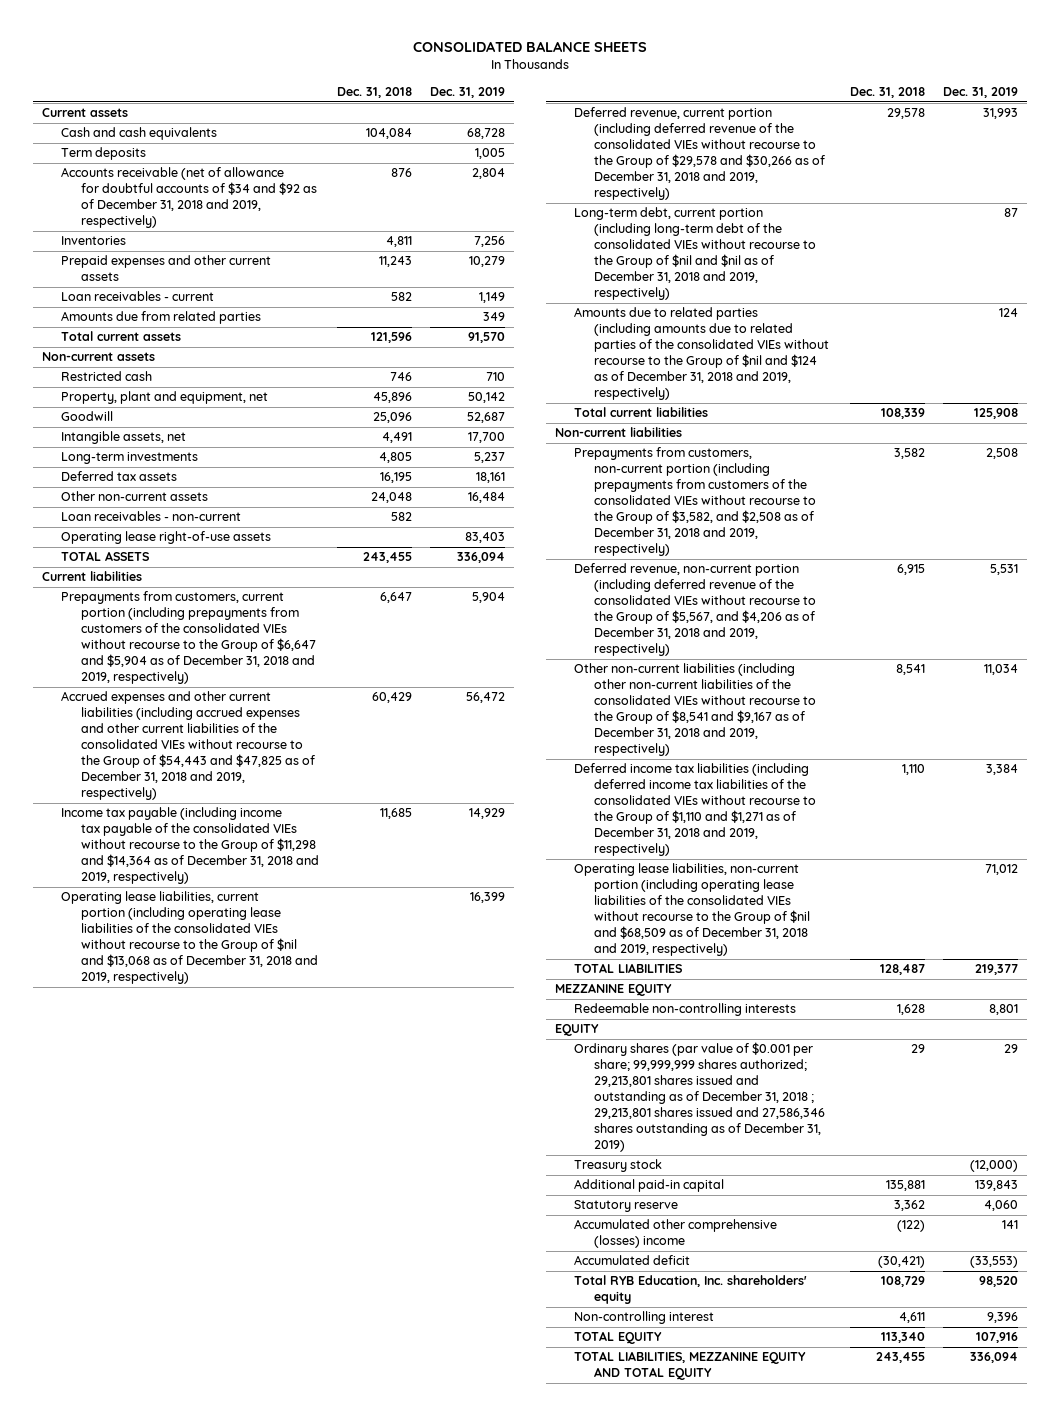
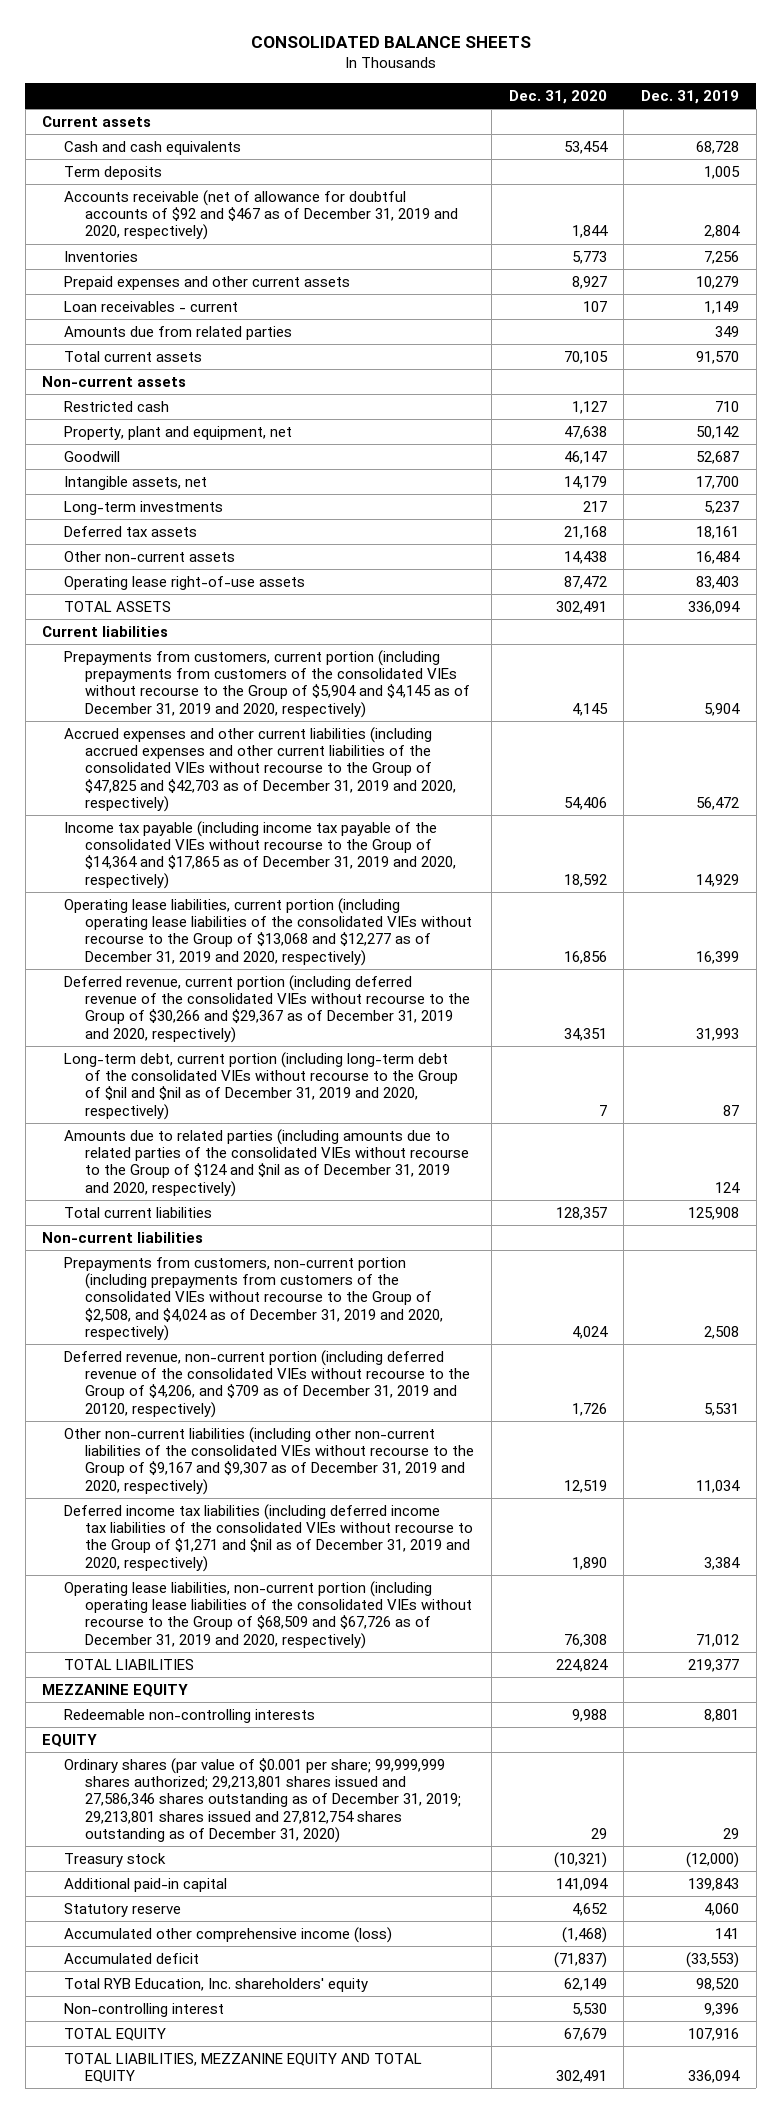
- | Dec. 31, 2018 | Dec. 31, 2019
+ | Dec. 31, 2020 | Dec. 31, 2019
- Accounts receivable (net of allowance for doubtful accounts of $34 and $92 as of December 31, 2018 and 2019, respectively) | 876 | 2,804
+ Accounts receivable (net of allowance for doubtful accounts of $92 and $467 as of December 31, 2019 and 2020, respectively) | 1,844 | 2,804
- Loan receivables - non-current | 582 |
- Prepayments from customers, current portion (including prepayments from customers of the consolidated VIEs without recourse to the Group of $6,647 and $5,904 as of December 31, 2018 and 2019, respectively) | 6,647 | 5,904
- Accrued expenses and other current liabilities (including accrued expenses and other current liabilities of the consolidated VIEs without recourse to the Group of $54,443 and $47,825 as of December 31, 2018 and 2019, respectively) | 60,429 | 56,472
- Income tax payable (including income tax payable of the consolidated VIEs without recourse to the Group of $11,298 and $14,364 as of December 31, 2018 and 2019, respectively) | 11,685 | 14,929
- Operating lease liabilities, current portion (including operating lease liabilities of the consolidated VIEs without recourse to the Group of $nil and $13,068 as of December 31, 2018 and 2019, respectively) | | 16,399
- Deferred revenue, current portion (including deferred revenue of the consolidated VIEs without recourse to the Group of $29,578 and $30,266 as of December 31, 2018 and 2019, respectively) | 29,578 | 31,993
- Long-term debt, current portion (including long-term debt of the consolidated VIEs without recourse to the Group of $nil and $nil as of December 31, 2018 and 2019, respectively) | | 87
- Amounts due to related parties (including amounts due to related parties of the consolidated VIEs without recourse to the Group of $nil and $124 as of December 31, 2018 and 2019, respectively) | | 124
+ Prepayments from customers, current portion (including prepayments from customers of the consolidated VIEs without recourse to the Group of $5,904 and $4,145 as of December 31, 2019 and 2020, respectively) | 4,145 | 5,904
+ Accrued expenses and other current liabilities (including accrued expenses and other current liabilities of the consolidated VIEs without recourse to the Group of $47,825 and $42,703 as of December 31, 2019 and 2020, respectively) | 54,406 | 56,472
+ Income tax payable (including income tax payable of the consolidated VIEs without recourse to the Group of $14,364 and $17,865 as of December 31, 2019 and 2020, respectively) | 18,592 | 14,929
+ Operating lease liabilities, current portion (including operating lease liabilities of the consolidated VIEs without recourse to the Group of $13,068 and $12,277 as of December 31, 2019 and 2020, respectively) | 16,856 | 16,399
+ Deferred revenue, current portion (including deferred revenue of the consolidated VIEs without recourse to the Group of $30,266 and $29,367 as of December 31, 2019 and 2020, respectively) | 34,351 | 31,993
+ Long-term debt, current portion (including long-term debt of the consolidated VIEs without recourse to the Group of $nil and $nil as of December 31, 2019 and 2020, respectively) | 7 | 87
+ Amounts due to related parties (including amounts due to related parties of the consolidated VIEs without recourse to the Group of $124 and $nil as of December 31, 2019 and 2020, respectively) | | 124
- Prepayments from customers, non-current portion (including prepayments from customers of the consolidated VIEs without recourse to the Group of $3,582, and $2,508 as of December 31, 2018 and 2019, respectively) | 3,582 | 2,508
- Deferred revenue, non-current portion (including deferred revenue of the consolidated VIEs without recourse to the Group of $5,567, and $4,206 as of December 31, 2018 and 2019, respectively) | 6,915 | 5,531
- Other non-current liabilities (including other non-current liabilities of the consolidated VIEs without recourse to the Group of $8,541 and $9,167 as of December 31, 2018 and 2019, respectively) | 8,541 | 11,034
- Deferred income tax liabilities (including deferred income tax liabilities of the consolidated VIEs without recourse to the Group of $1,110 and $1,271 as of December 31, 2018 and 2019, respectively) | 1,110 | 3,384
- Operating lease liabilities, non-current portion (including operating lease liabilities of the consolidated VIEs without recourse to the Group of $nil and $68,509 as of December 31, 2018 and 2019, respectively) | | 71,012
+ Prepayments from customers, non-current portion (including prepayments from customers of the consolidated VIEs without recourse to the Group of $2,508, and $4,024 as of December 31, 2019 and 2020, respectively) | 4,024 | 2,508
+ Deferred revenue, non-current portion (including deferred revenue of the consolidated VIEs without recourse to the Group of $4,206, and $709 as of December 31, 2019 and 20120, respectively) | 1,726 | 5,531
+ Other non-current liabilities (including other non-current liabilities of the consolidated VIEs without recourse to the Group of $9,167 and $9,307 as of December 31, 2019 and 2020, respectively) | 12,519 | 11,034
+ Deferred income tax liabilities (including deferred income tax liabilities of the consolidated VIEs without recourse to the Group of $1,271 and $nil as of December 31, 2019 and 2020, respectively) | 1,890 | 3,384
+ Operating lease liabilities, non-current portion (including operating lease liabilities of the consolidated VIEs without recourse to the Group of $68,509 and $67,726 as of December 31, 2019 and 2020, respectively) | 76,308 | 71,012
- Ordinary shares (par value of $0.001 per share; 99,999,999 shares authorized; 29,213,801 shares issued and outstanding as of December 31, 2018 ; 29,213,801 shares issued and 27,586,346 shares outstanding as of December 31, 2019) | 29 | 29
+ Ordinary shares (par value of $0.001 per share; 99,999,999 shares authorized; 29,213,801 shares issued and 27,586,346 shares outstanding as of December 31, 2019; 29,213,801 shares issued and 27,812,754 shares outstanding as of December 31, 2020) | 29 | 29
- Accumulated other comprehensive (losses) income | (122) | 141
+ Accumulated other comprehensive income (loss) | (1,468) | 141

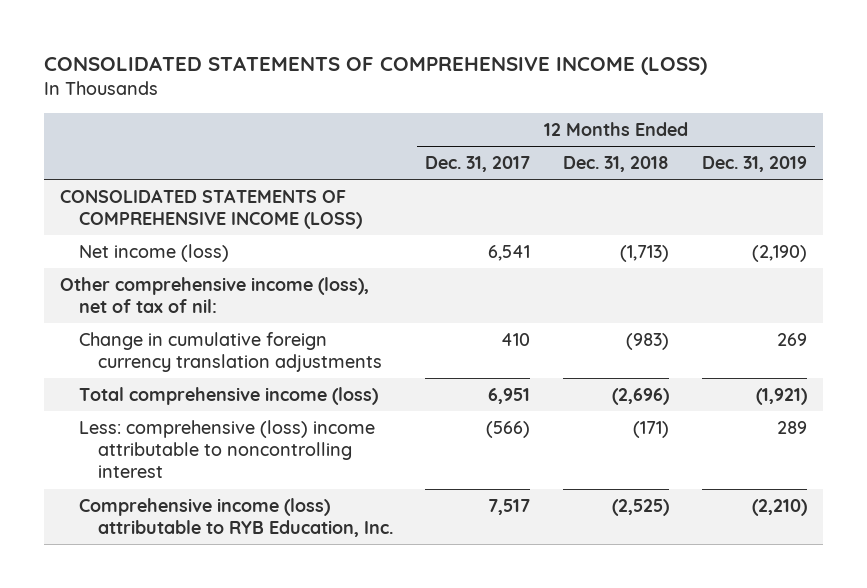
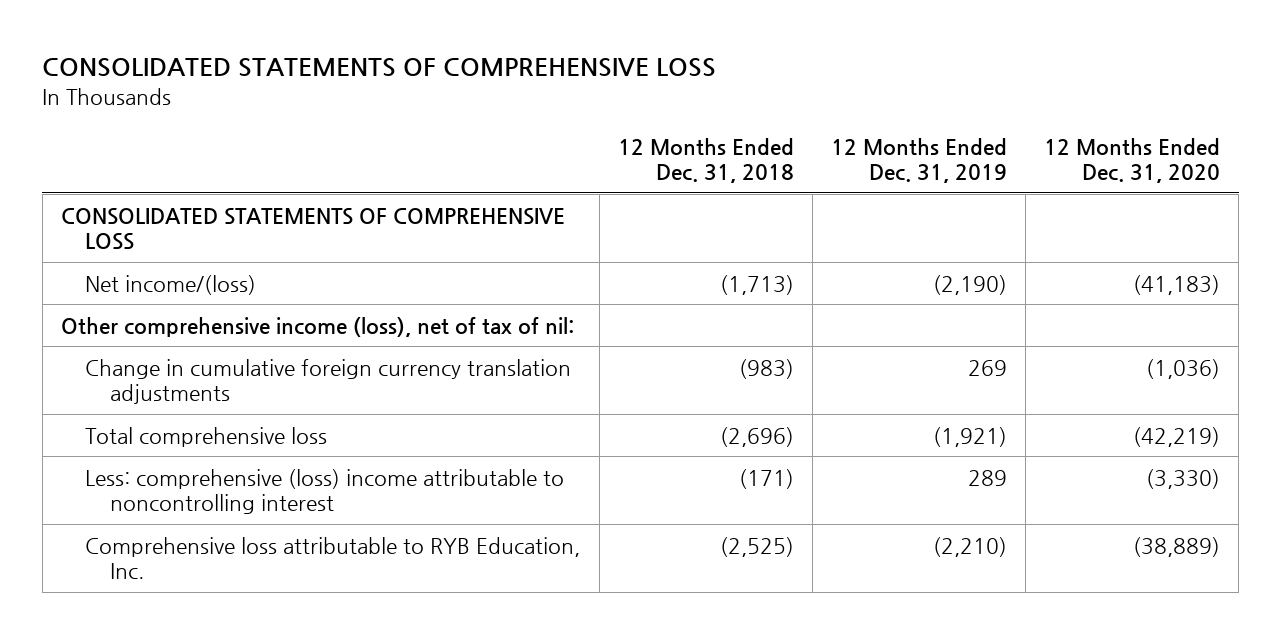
- CONSOLIDATED STATEMENTS OF COMPREHENSIVE INCOME (LOSS)
+ CONSOLIDATED STATEMENTS OF COMPREHENSIVE LOSS
- | 12 Months Ended Dec. 31, 2017 | 12 Months Ended Dec. 31, 2018 | 12 Months Ended Dec. 31, 2019
+ | 12 Months Ended Dec. 31, 2018 | 12 Months Ended Dec. 31, 2019 | 12 Months Ended Dec. 31, 2020
- CONSOLIDATED STATEMENTS OF COMPREHENSIVE INCOME (LOSS)
- Net income (loss) | 6,541 | (1,713) | (2,190)
+ CONSOLIDATED STATEMENTS OF COMPREHENSIVE LOSS
+ Net income/(loss) | (1,713) | (2,190) | (41,183)
- Total comprehensive income (loss) | 6,951 | (2,696) | (1,921)
+ Total comprehensive loss | (2,696) | (1,921) | (42,219)
- Comprehensive income (loss) attributable to RYB Education, Inc. | 7,517 | (2,525) | (2,210)
+ Comprehensive loss attributable to RYB Education, Inc. | (2,525) | (2,210) | (38,889)

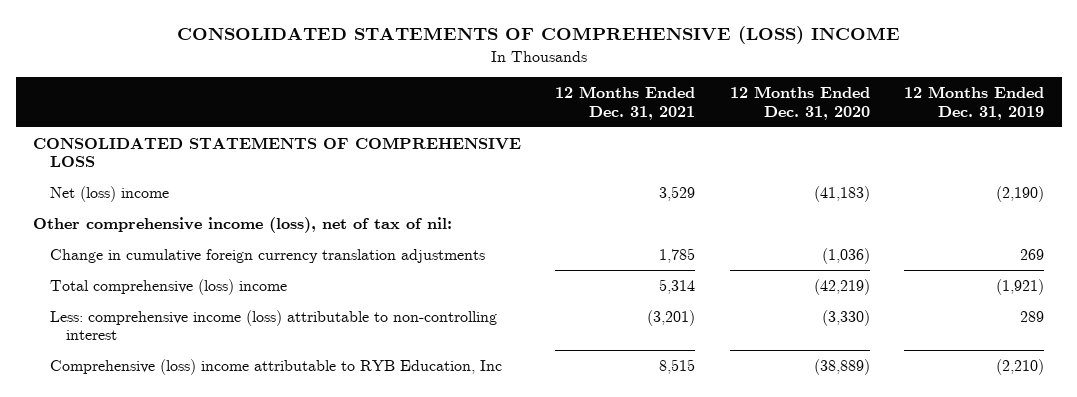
- CONSOLIDATED STATEMENTS OF COMPREHENSIVE LOSS
+ CONSOLIDATED STATEMENTS OF COMPREHENSIVE (LOSS) INCOME
- | 12 Months Ended Dec. 31, 2018 | 12 Months Ended Dec. 31, 2019 | 12 Months Ended Dec. 31, 2020
+ | 12 Months Ended Dec. 31, 2021 | 12 Months Ended Dec. 31, 2020 | 12 Months Ended Dec. 31, 2019
- Net income/(loss) | (1,713) | (2,190) | (41,183)
+ Net (loss) income | 3,529 | (41,183) | (2,190)
- Total comprehensive loss | (2,696) | (1,921) | (42,219)
- Less: comprehensive (loss) income attributable to noncontrolling interest | (171) | 289 | (3,330)
- Comprehensive loss attributable to RYB Education, Inc. | (2,525) | (2,210) | (38,889)
+ Total comprehensive (loss) income | 5,314 | (42,219) | (1,921)
+ Less: comprehensive income (loss) attributable to non-controlling interest | (3,201) | (3,330) | 289
+ Comprehensive (loss) income attributable to RYB Education, Inc | 8,515 | (38,889) | (2,210)

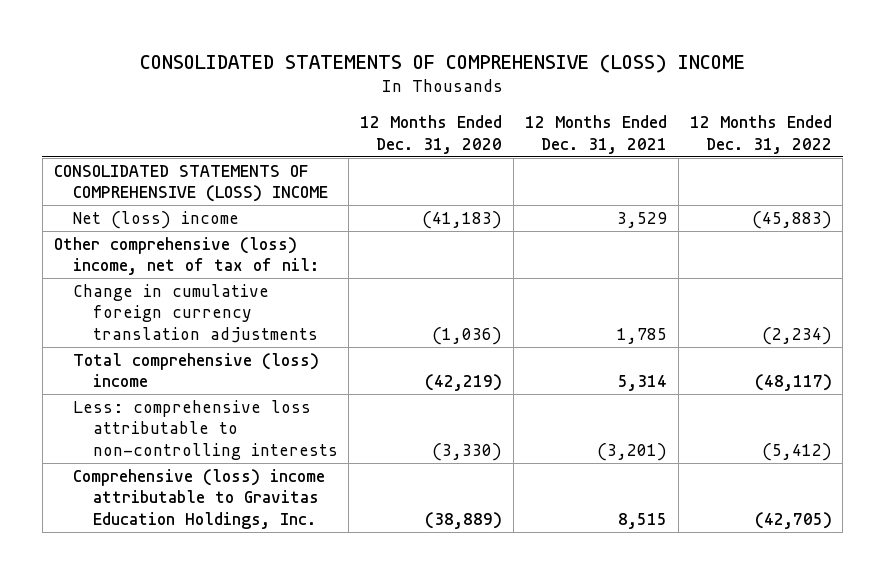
- | 12 Months Ended Dec. 31, 2021 | 12 Months Ended Dec. 31, 2020 | 12 Months Ended Dec. 31, 2019
+ | 12 Months Ended Dec. 31, 2020 | 12 Months Ended Dec. 31, 2021 | 12 Months Ended Dec. 31, 2022
- CONSOLIDATED STATEMENTS OF COMPREHENSIVE LOSS
+ CONSOLIDATED STATEMENTS OF COMPREHENSIVE (LOSS) INCOME
- Other comprehensive income (loss), net of tax of nil:
+ Other comprehensive (loss) income, net of tax of nil:
- Less: comprehensive income (loss) attributable to non-controlling interest | (3,201) | (3,330) | 289
- Comprehensive (loss) income attributable to RYB Education, Inc | 8,515 | (38,889) | (2,210)
+ Less: comprehensive loss attributable to non-controlling interests | (3,330) | (3,201) | (5,412)
+ Comprehensive (loss) income attributable to Gravitas Education Holdings, Inc. | (38,889) | 8,515 | (42,705)

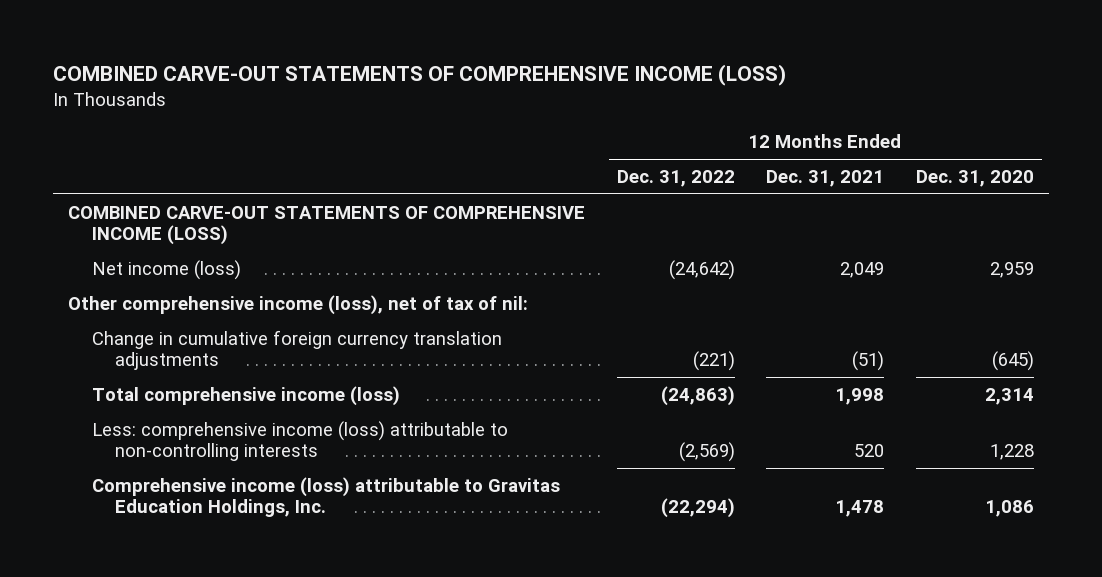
- CONSOLIDATED STATEMENTS OF COMPREHENSIVE (LOSS) INCOME
+ COMBINED CARVE-OUT STATEMENTS OF COMPREHENSIVE INCOME (LOSS)
- | 12 Months Ended Dec. 31, 2020 | 12 Months Ended Dec. 31, 2021 | 12 Months Ended Dec. 31, 2022
+ | 12 Months Ended Dec. 31, 2022 | 12 Months Ended Dec. 31, 2021 | 12 Months Ended Dec. 31, 2020
- CONSOLIDATED STATEMENTS OF COMPREHENSIVE (LOSS) INCOME
- Net (loss) income | (41,183) | 3,529 | (45,883)
- Other comprehensive (loss) income, net of tax of nil:
- Change in cumulative foreign currency translation adjustments | (1,036) | 1,785 | (2,234)
- Total comprehensive (loss) income | (42,219) | 5,314 | (48,117)
- Less: comprehensive loss attributable to non-controlling interests | (3,330) | (3,201) | (5,412)
- Comprehensive (loss) income attributable to Gravitas Education Holdings, Inc. | (38,889) | 8,515 | (42,705)
+ COMBINED CARVE-OUT STATEMENTS OF COMPREHENSIVE INCOME (LOSS)
+ Net income (loss) | (24,642) | 2,049 | 2,959
+ Other comprehensive income (loss), net of tax of nil:
+ Change in cumulative foreign currency translation adjustments | (221) | (51) | (645)
+ Total comprehensive income (loss) | (24,863) | 1,998 | 2,314
+ Less: comprehensive income (loss) attributable to non-controlling interests | (2,569) | 520 | 1,228
+ Comprehensive income (loss) attributable to Gravitas Education Holdings, Inc. | (22,294) | 1,478 | 1,086

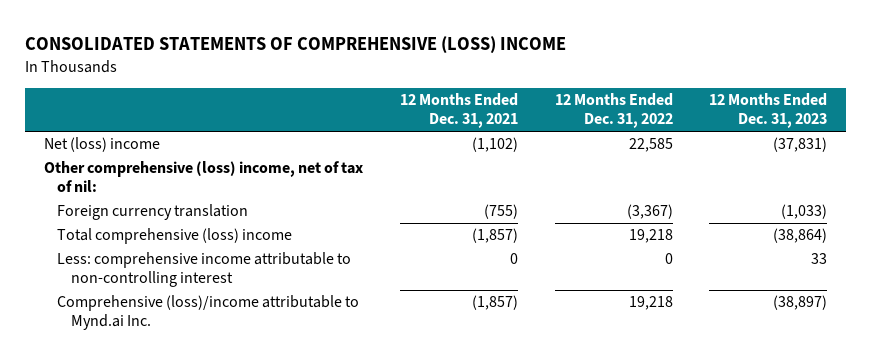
- COMBINED CARVE-OUT STATEMENTS OF COMPREHENSIVE INCOME (LOSS)
+ CONSOLIDATED STATEMENTS OF COMPREHENSIVE (LOSS) INCOME
- | 12 Months Ended Dec. 31, 2022 | 12 Months Ended Dec. 31, 2021 | 12 Months Ended Dec. 31, 2020
+ | 12 Months Ended Dec. 31, 2021 | 12 Months Ended Dec. 31, 2022 | 12 Months Ended Dec. 31, 2023
- COMBINED CARVE-OUT STATEMENTS OF COMPREHENSIVE INCOME (LOSS)
- Net income (loss) | (24,642) | 2,049 | 2,959
- Other comprehensive income (loss), net of tax of nil:
- Change in cumulative foreign currency translation adjustments | (221) | (51) | (645)
- Total comprehensive income (loss) | (24,863) | 1,998 | 2,314
- Less: comprehensive income (loss) attributable to non-controlling interests | (2,569) | 520 | 1,228
- Comprehensive income (loss) attributable to Gravitas Education Holdings, Inc. | (22,294) | 1,478 | 1,086
+ Net (loss) income | (1,102) | 22,585 | (37,831)
+ Other comprehensive (loss) income, net of tax of nil:
+ Foreign currency translation | (755) | (3,367) | (1,033)
+ Total comprehensive (loss) income | (1,857) | 19,218 | (38,864)
+ Less: comprehensive income attributable to non-controlling interest | 0 | 0 | 33
+ Comprehensive (loss)/income attributable to Mynd.ai Inc. | (1,857) | 19,218 | (38,897)

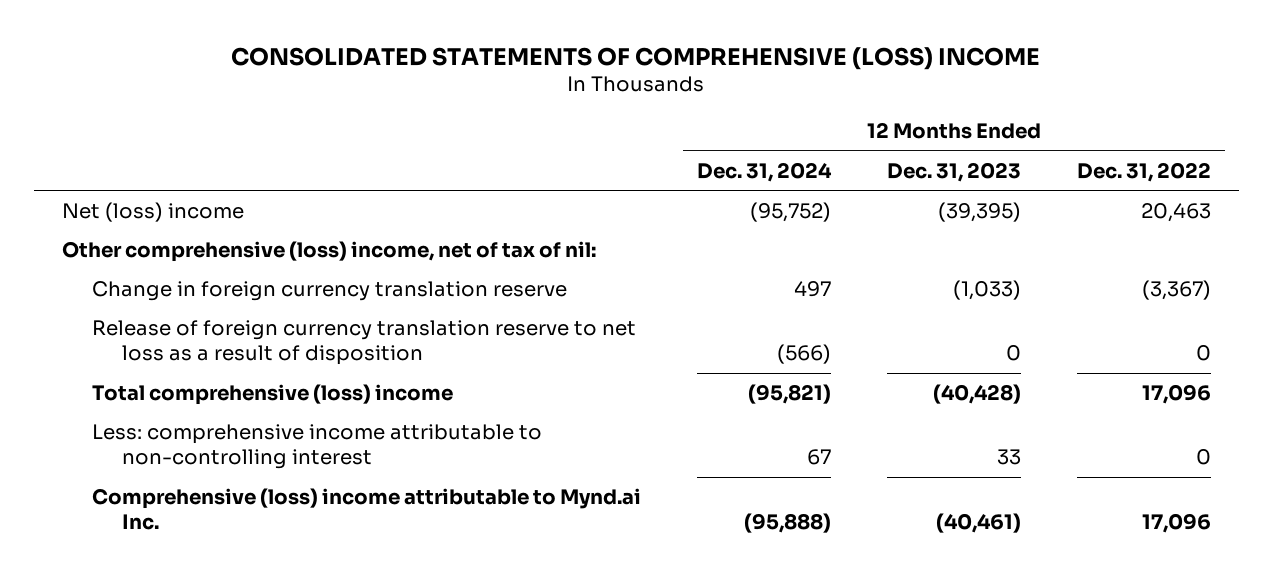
- | 12 Months Ended Dec. 31, 2021 | 12 Months Ended Dec. 31, 2022 | 12 Months Ended Dec. 31, 2023
+ | 12 Months Ended Dec. 31, 2024 | 12 Months Ended Dec. 31, 2023 | 12 Months Ended Dec. 31, 2022
- Net (loss) income | (1,102) | 22,585 | (37,831)
+ Net (loss) income | (95,752) | (39,395) | 20,463
- Foreign currency translation | (755) | (3,367) | (1,033)
- Total comprehensive (loss) income | (1,857) | 19,218 | (38,864)
+ Change in foreign currency translation reserve | 497 | (1,033) | (3,367)
+ Release of foreign currency translation reserve to net loss as a result of disposition | (566) | 0 | 0
+ Total comprehensive (loss) income | (95,821) | (40,428) | 17,096
- Comprehensive (loss)/income attributable to Mynd.ai Inc. | (1,857) | 19,218 | (38,897)
+ Comprehensive (loss) income attributable to Mynd.ai Inc. | (95,888) | (40,461) | 17,096

